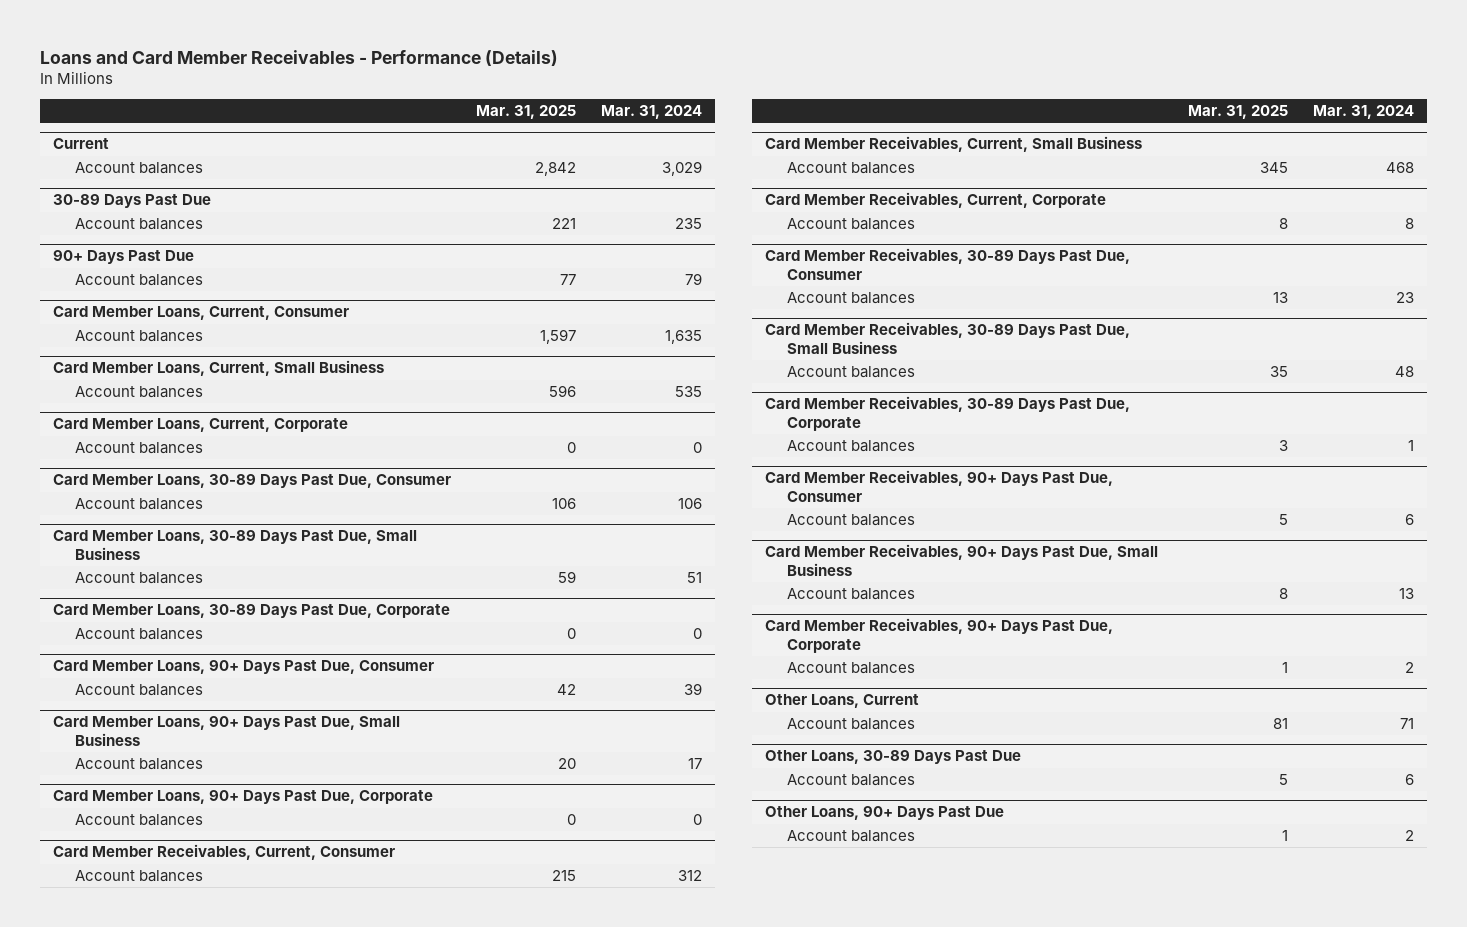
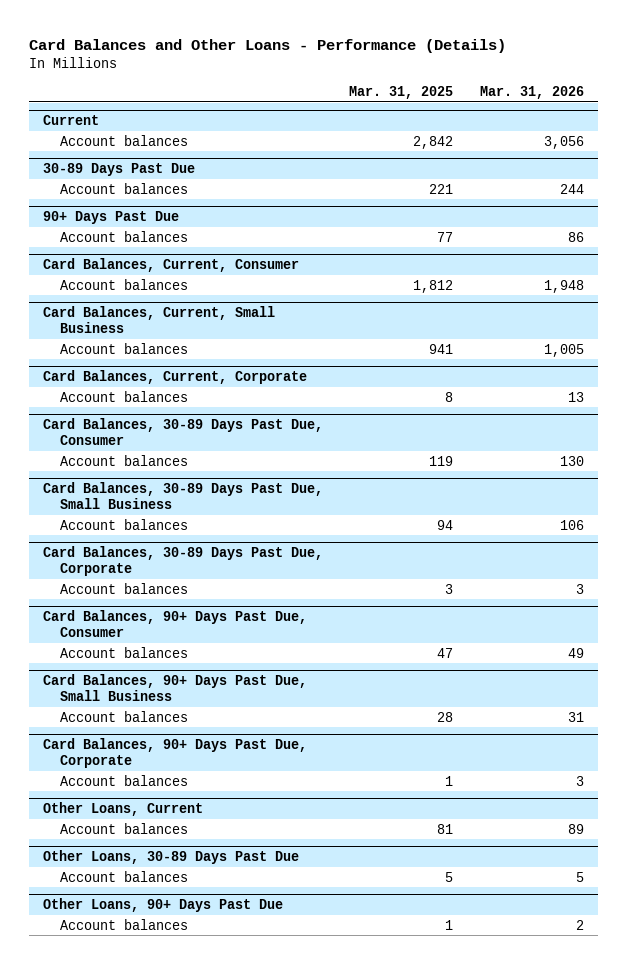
- Loans and Card Member Receivables - Performance (Details)
+ Card Balances and Other Loans - Performance (Details)
- | Mar. 31, 2025 | Mar. 31, 2024
+ | Mar. 31, 2025 | Mar. 31, 2026
- Card Member Loans, Current, Consumer
- Account balances | 1,597 | 1,635
- Card Member Loans, Current, Small Business
- Account balances | 596 | 535
- Card Member Loans, Current, Corporate
- Account balances | 0 | 0
- Card Member Loans, 30-89 Days Past Due, Consumer
- Account balances | 106 | 106
- Card Member Loans, 30-89 Days Past Due, Small Business
- Account balances | 59 | 51
- Card Member Loans, 30-89 Days Past Due, Corporate
- Account balances | 0 | 0
- Card Member Loans, 90+ Days Past Due, Consumer
- Account balances | 42 | 39
- Card Member Loans, 90+ Days Past Due, Small Business
- Account balances | 20 | 17
- Card Member Loans, 90+ Days Past Due, Corporate
- Account balances | 0 | 0
- Card Member Receivables, Current, Consumer
- Account balances | 215 | 312
- Card Member Receivables, Current, Small Business
- Account balances | 345 | 468
- Card Member Receivables, Current, Corporate
+ Card Balances, Current, Consumer
+ Account balances | 1,812 | 1,948
+ Card Balances, Current, Small Business
+ Account balances | 941 | 1,005
+ Card Balances, Current, Corporate
- Card Member Receivables, 30-89 Days Past Due, Consumer
- Account balances | 13 | 23
- Card Member Receivables, 30-89 Days Past Due, Small Business
- Account balances | 35 | 48
- Card Member Receivables, 30-89 Days Past Due, Corporate
+ Card Balances, 30-89 Days Past Due, Consumer
+ Account balances | 119 | 130
+ Card Balances, 30-89 Days Past Due, Small Business
+ Account balances | 94 | 106
+ Card Balances, 30-89 Days Past Due, Corporate
- Card Member Receivables, 90+ Days Past Due, Consumer
- Account balances | 5 | 6
- Card Member Receivables, 90+ Days Past Due, Small Business
- Account balances | 8 | 13
- Card Member Receivables, 90+ Days Past Due, Corporate
+ Card Balances, 90+ Days Past Due, Consumer
+ Account balances | 47 | 49
+ Card Balances, 90+ Days Past Due, Small Business
+ Account balances | 28 | 31
+ Card Balances, 90+ Days Past Due, Corporate

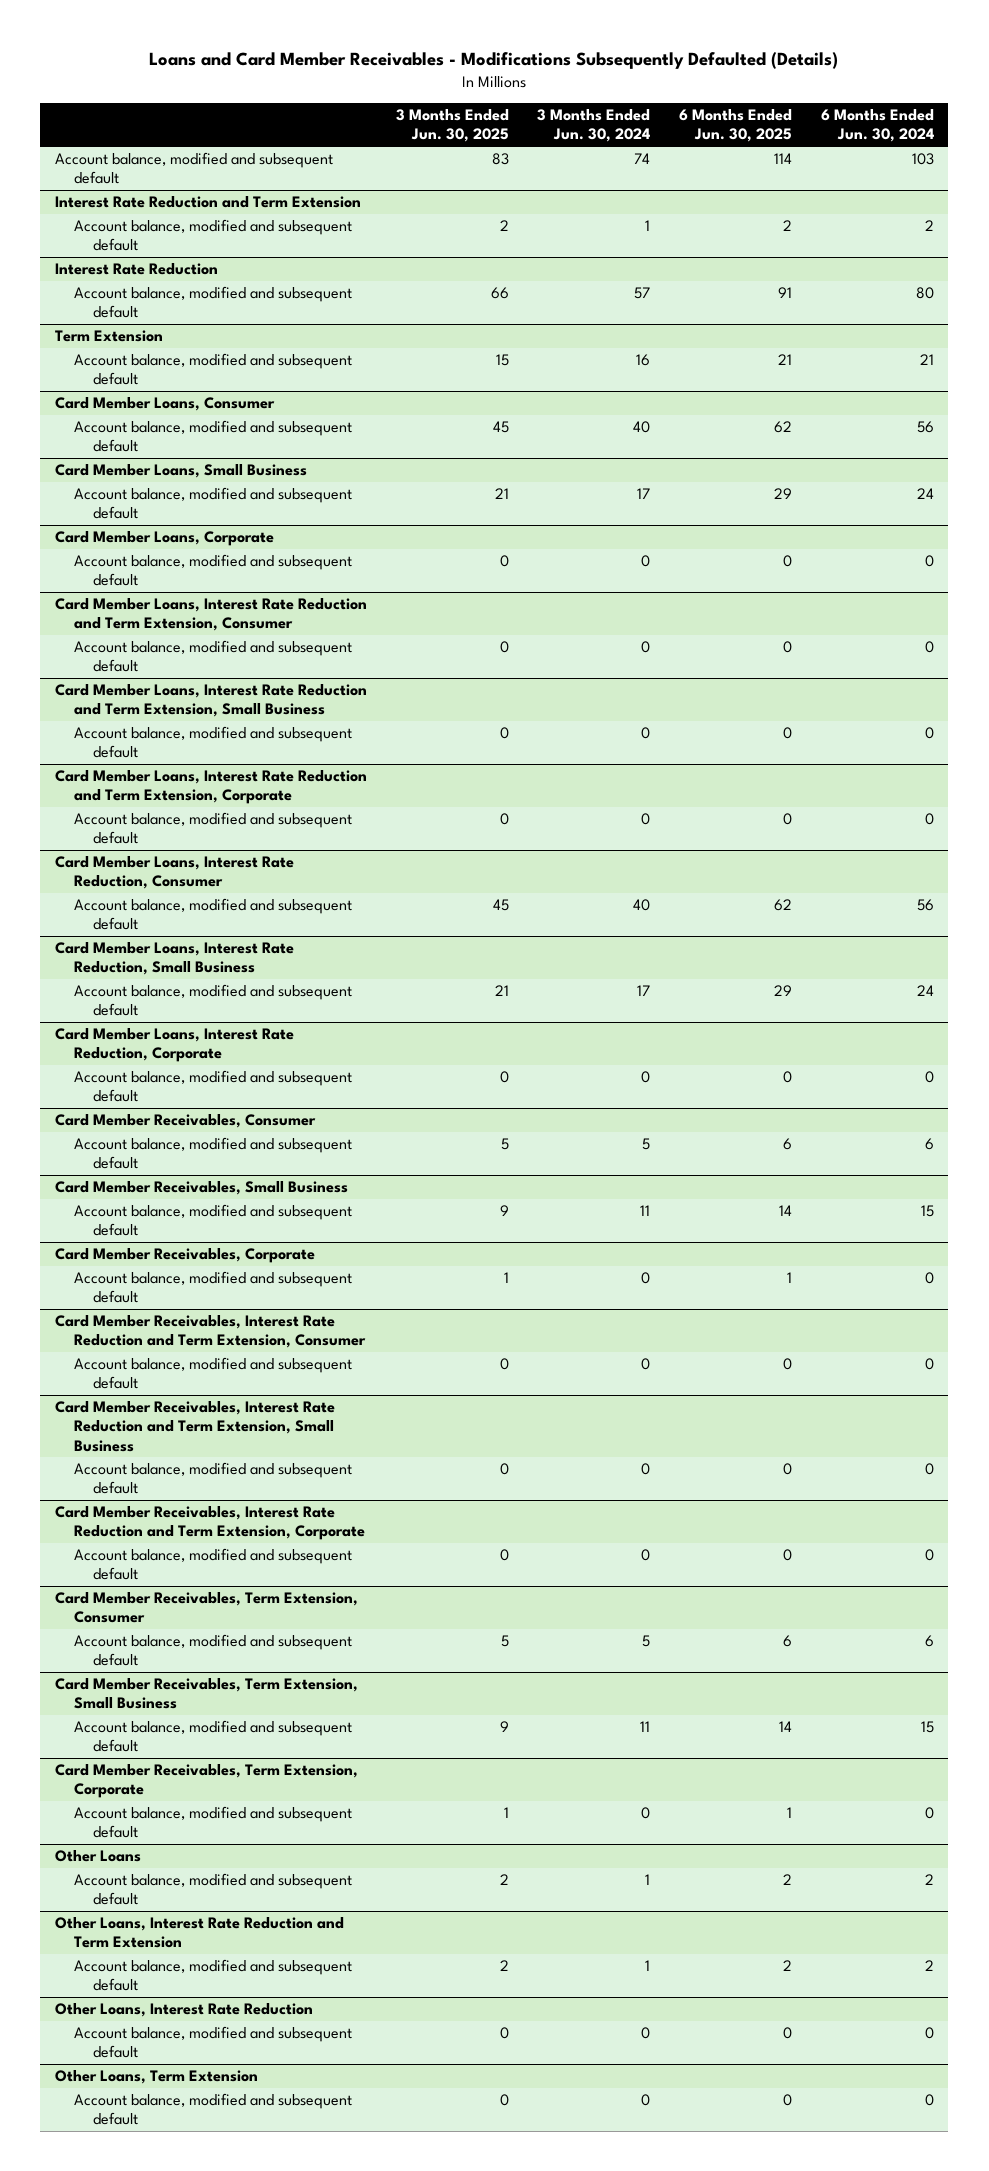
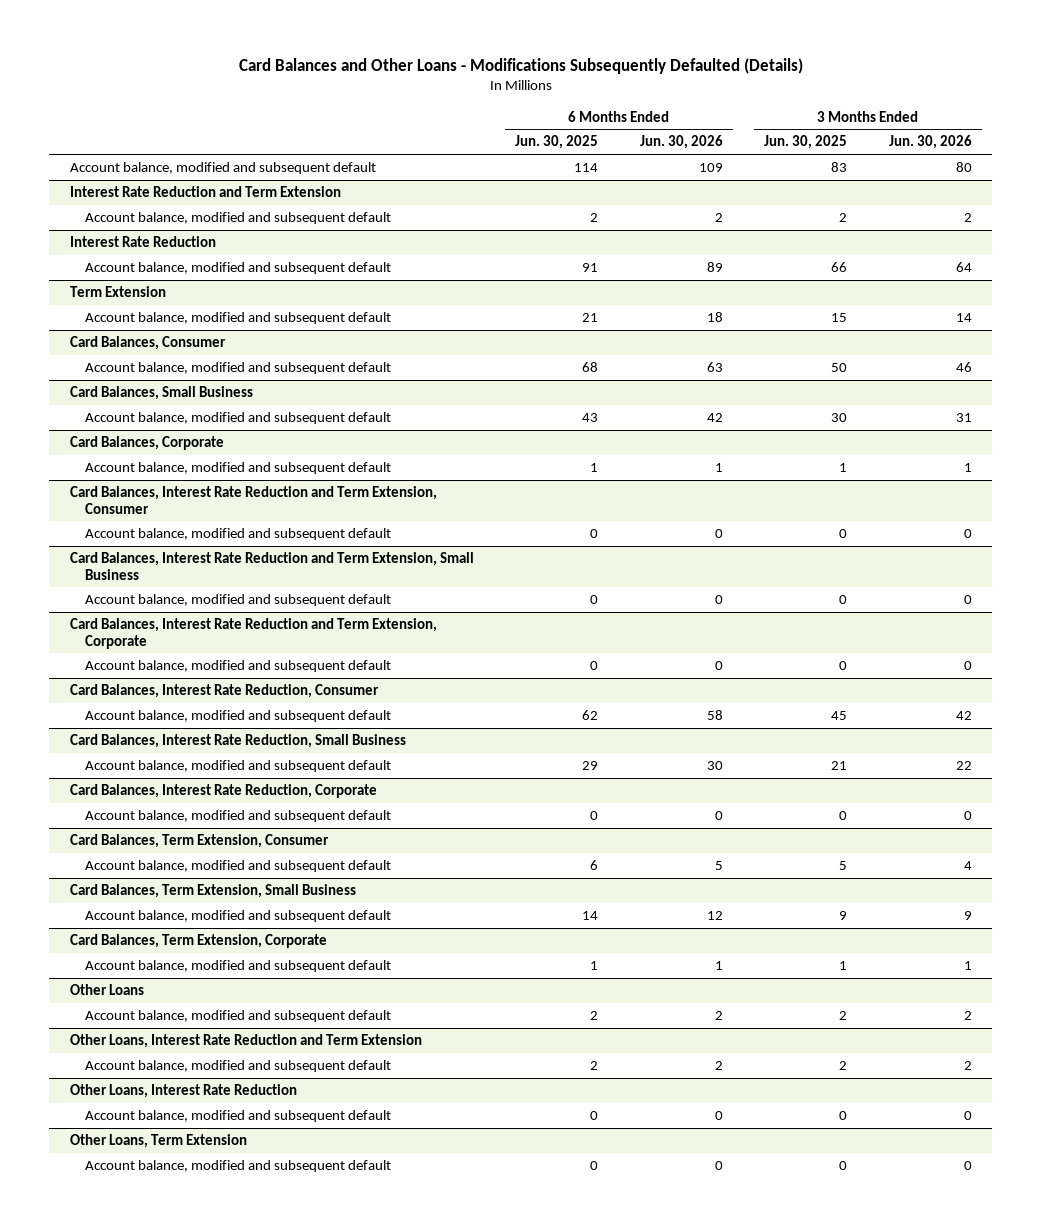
- Loans and Card Member Receivables - Modifications Subsequently Defaulted (Details)
+ Card Balances and Other Loans - Modifications Subsequently Defaulted (Details)
- | 3 Months Ended Jun. 30, 2025 | 3 Months Ended Jun. 30, 2024 | 6 Months Ended Jun. 30, 2025 | 6 Months Ended Jun. 30, 2024
+ | 6 Months Ended Jun. 30, 2025 | 6 Months Ended Jun. 30, 2026 | 3 Months Ended Jun. 30, 2025 | 3 Months Ended Jun. 30, 2026
- Card Member Loans, Consumer
- Account balance, modified and subsequent default | 45 | 40 | 62 | 56
- Card Member Loans, Small Business
- Account balance, modified and subsequent default | 21 | 17 | 29 | 24
- Card Member Loans, Corporate
- Account balance, modified and subsequent default | 0 | 0 | 0 | 0
- Card Member Loans, Interest Rate Reduction and Term Extension, Consumer
+ Card Balances, Consumer
+ Account balance, modified and subsequent default | 68 | 63 | 50 | 46
+ Card Balances, Small Business
+ Account balance, modified and subsequent default | 43 | 42 | 30 | 31
+ Card Balances, Corporate
+ Account balance, modified and subsequent default | 1 | 1 | 1 | 1
+ Card Balances, Interest Rate Reduction and Term Extension, Consumer
- Card Member Loans, Interest Rate Reduction and Term Extension, Small Business
+ Card Balances, Interest Rate Reduction and Term Extension, Small Business
- Card Member Loans, Interest Rate Reduction and Term Extension, Corporate
+ Card Balances, Interest Rate Reduction and Term Extension, Corporate
- Card Member Loans, Interest Rate Reduction, Consumer
+ Card Balances, Interest Rate Reduction, Consumer
- Card Member Loans, Interest Rate Reduction, Small Business
+ Card Balances, Interest Rate Reduction, Small Business
- Card Member Loans, Interest Rate Reduction, Corporate
- Account balance, modified and subsequent default | 0 | 0 | 0 | 0
- Card Member Receivables, Consumer
- Account balance, modified and subsequent default | 5 | 5 | 6 | 6
- Card Member Receivables, Small Business
- Account balance, modified and subsequent default | 9 | 11 | 14 | 15
- Card Member Receivables, Corporate
- Account balance, modified and subsequent default | 1 | 0 | 1 | 0
- Card Member Receivables, Interest Rate Reduction and Term Extension, Consumer
- Account balance, modified and subsequent default | 0 | 0 | 0 | 0
- Card Member Receivables, Interest Rate Reduction and Term Extension, Small Business
- Account balance, modified and subsequent default | 0 | 0 | 0 | 0
- Card Member Receivables, Interest Rate Reduction and Term Extension, Corporate
+ Card Balances, Interest Rate Reduction, Corporate
- Card Member Receivables, Term Extension, Consumer
+ Card Balances, Term Extension, Consumer
- Card Member Receivables, Term Extension, Small Business
+ Card Balances, Term Extension, Small Business
- Card Member Receivables, Term Extension, Corporate
+ Card Balances, Term Extension, Corporate

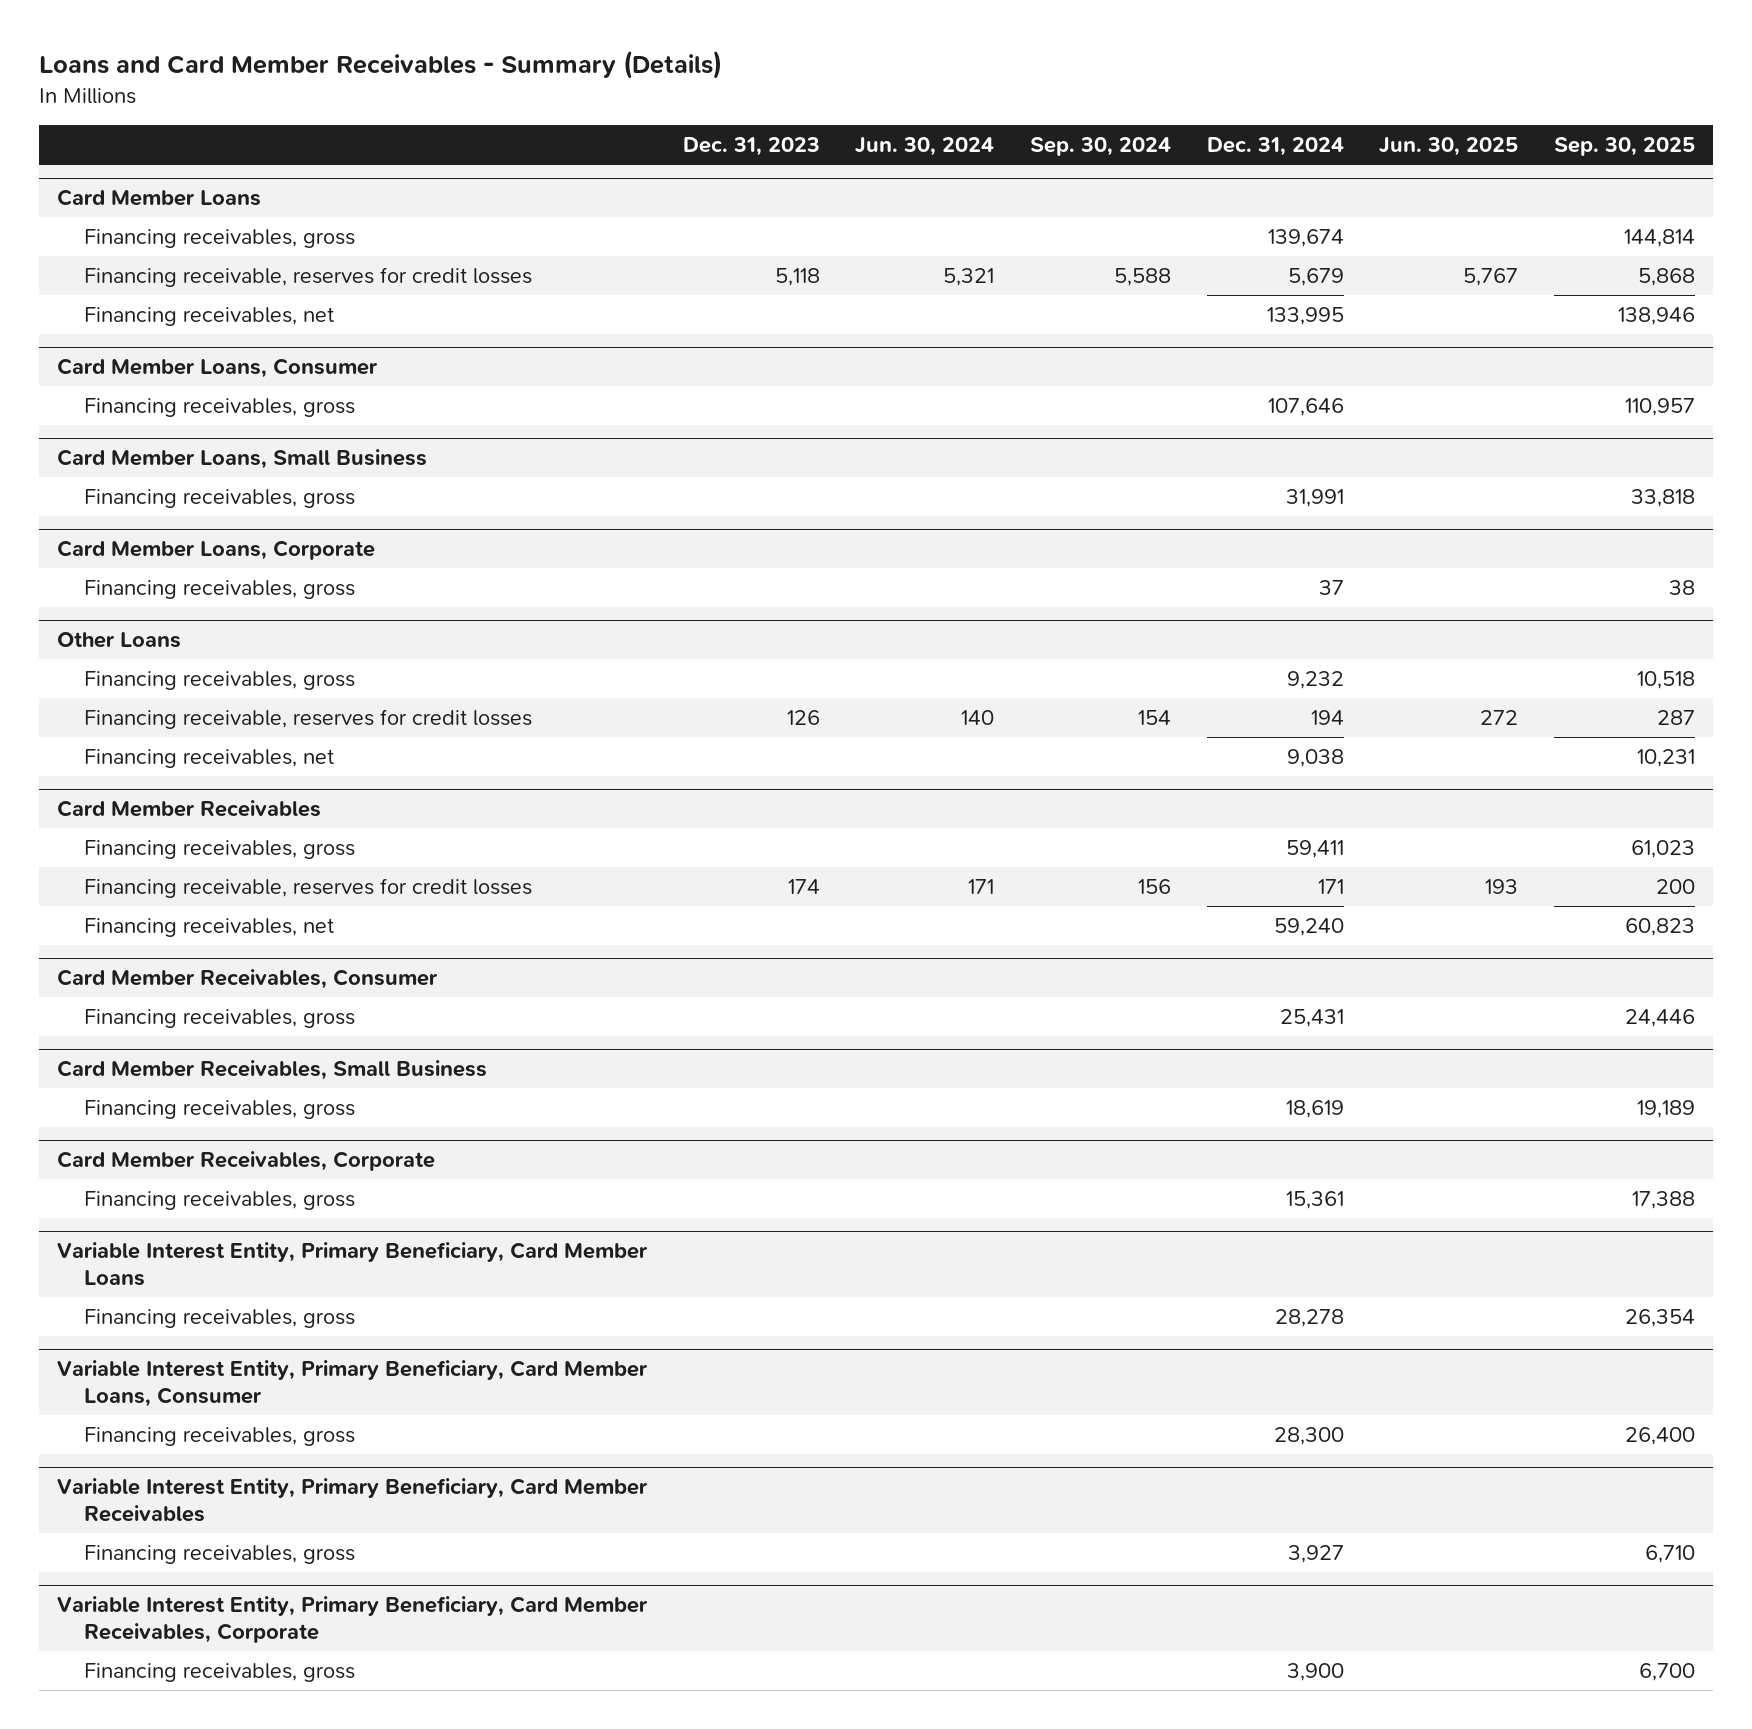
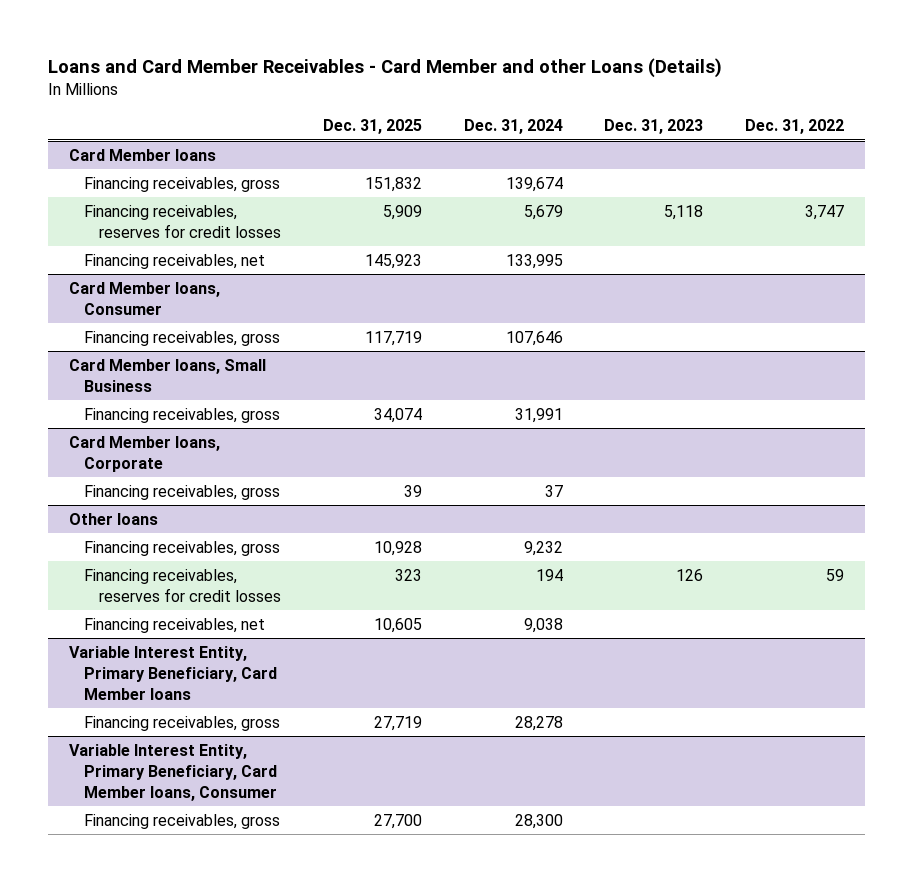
- Loans and Card Member Receivables - Summary (Details)
+ Loans and Card Member Receivables - Card Member and other Loans (Details)
- | Dec. 31, 2023 | Jun. 30, 2024 | Sep. 30, 2024 | Dec. 31, 2024 | Jun. 30, 2025 | Sep. 30, 2025
+ | Dec. 31, 2025 | Dec. 31, 2024 | Dec. 31, 2023 | Dec. 31, 2022
- Card Member Loans
+ Card Member loans
- Financing receivable, reserves for credit losses | 5,118 | 5,321 | 5,588 | 5,679 | 5,767 | 5,868
+ Financing receivables, reserves for credit losses | 5,909 | 5,679 | 5,118 | 3,747
- Card Member Loans, Consumer
+ Card Member loans, Consumer
- Card Member Loans, Small Business
+ Card Member loans, Small Business
- Card Member Loans, Corporate
+ Card Member loans, Corporate
- Other Loans
+ Other loans
- Financing receivable, reserves for credit losses | 126 | 140 | 154 | 194 | 272 | 287
+ Financing receivables, reserves for credit losses | 323 | 194 | 126 | 59
- Card Member Receivables
- Financing receivables, gross | | | | 59,411 | | 61,023
- Financing receivable, reserves for credit losses | 174 | 171 | 156 | 171 | 193 | 200
- Financing receivables, net | | | | 59,240 | | 60,823
- Card Member Receivables, Consumer
- Financing receivables, gross | | | | 25,431 | | 24,446
- Card Member Receivables, Small Business
- Financing receivables, gross | | | | 18,619 | | 19,189
- Card Member Receivables, Corporate
- Financing receivables, gross | | | | 15,361 | | 17,388
- Variable Interest Entity, Primary Beneficiary, Card Member Loans
+ Variable Interest Entity, Primary Beneficiary, Card Member loans
- Variable Interest Entity, Primary Beneficiary, Card Member Loans, Consumer
+ Variable Interest Entity, Primary Beneficiary, Card Member loans, Consumer
- Variable Interest Entity, Primary Beneficiary, Card Member Receivables
- Financing receivables, gross | | | | 3,927 | | 6,710
- Variable Interest Entity, Primary Beneficiary, Card Member Receivables, Corporate
- Financing receivables, gross | | | | 3,900 | | 6,700

